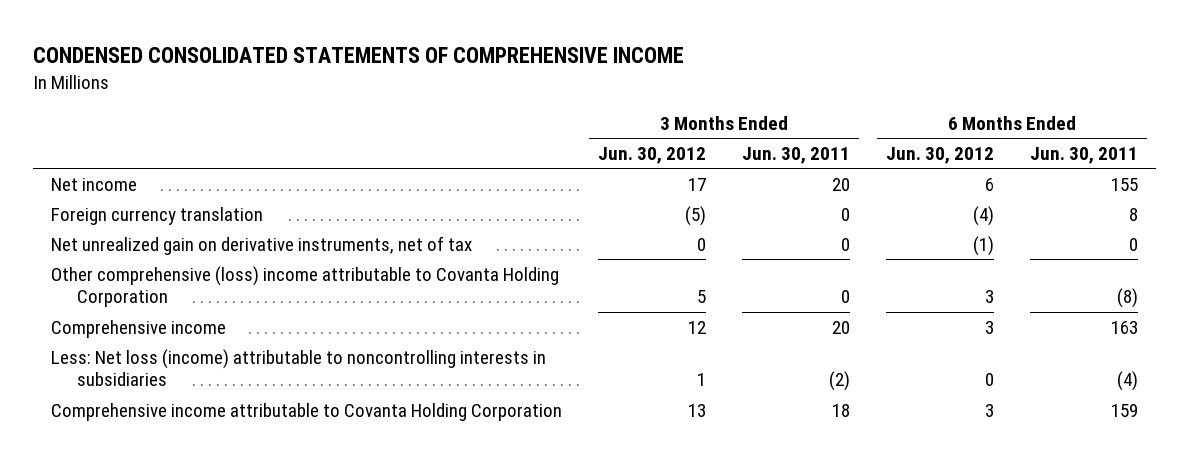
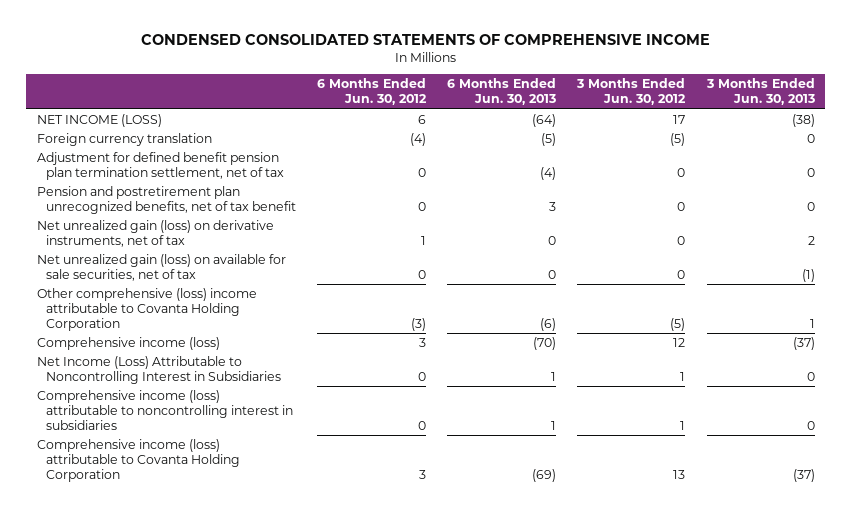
- | 3 Months Ended Jun. 30, 2012 | 3 Months Ended Jun. 30, 2011 | 6 Months Ended Jun. 30, 2012 | 6 Months Ended Jun. 30, 2011
+ | 6 Months Ended Jun. 30, 2012 | 6 Months Ended Jun. 30, 2013 | 3 Months Ended Jun. 30, 2012 | 3 Months Ended Jun. 30, 2013
- Net income | 17 | 20 | 6 | 155
+ NET INCOME (LOSS) | 6 | (64) | 17 | (38)
- Net unrealized gain on derivative instruments, net of tax | 0 | 0 | (1) | 0
- Other comprehensive (loss) income attributable to Covanta Holding Corporation | 5 | 0 | 3 | (8)
- Comprehensive income | 12 | 20 | 3 | 163
- Less: Net loss (income) attributable to noncontrolling interests in subsidiaries | 1 | (2) | 0 | (4)
- Comprehensive income attributable to Covanta Holding Corporation | 13 | 18 | 3 | 159
+ Adjustment for defined benefit pension plan termination settlement, net of tax | 0 | (4) | 0 | 0
+ Pension and postretirement plan unrecognized benefits, net of tax benefit | 0 | 3 | 0 | 0
+ Net unrealized gain (loss) on derivative instruments, net of tax | 1 | 0 | 0 | 2
+ Net unrealized gain (loss) on available for sale securities, net of tax | 0 | 0 | 0 | (1)
+ Other comprehensive (loss) income attributable to Covanta Holding Corporation | (3) | (6) | (5) | 1
+ Comprehensive income (loss) | 3 | (70) | 12 | (37)
+ Net Income (Loss) Attributable to Noncontrolling Interest in Subsidiaries | 0 | 1 | 1 | 0
+ Comprehensive income (loss) attributable to noncontrolling interest in subsidiaries | 0 | 1 | 1 | 0
+ Comprehensive income (loss) attributable to Covanta Holding Corporation | 3 | (69) | 13 | (37)

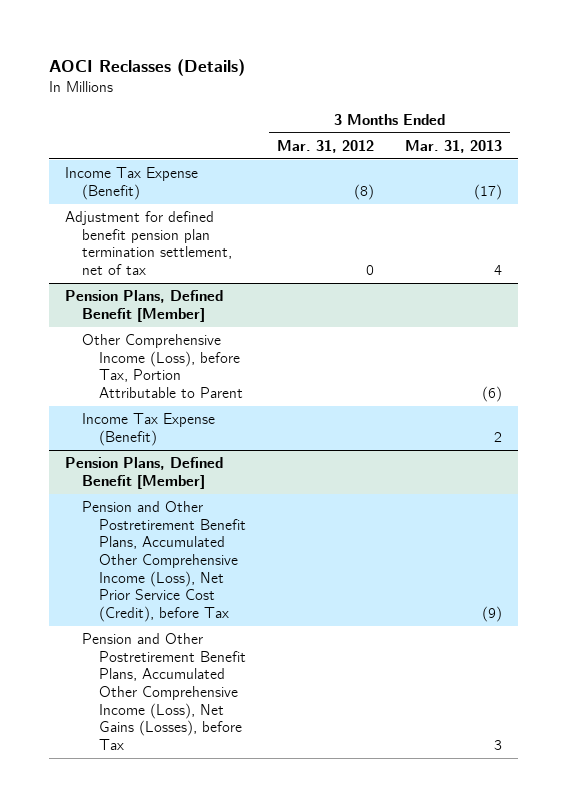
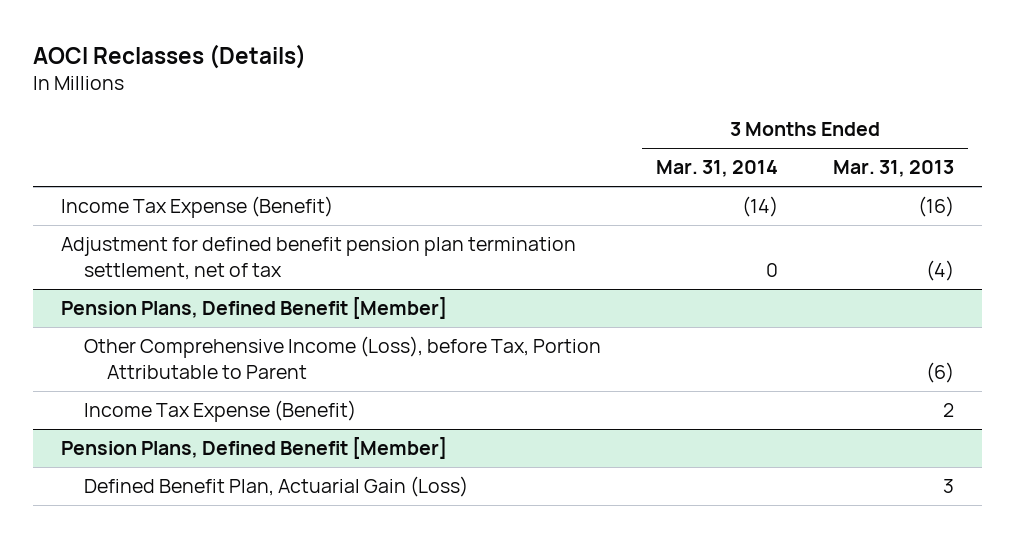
- | 3 Months Ended Mar. 31, 2012 | 3 Months Ended Mar. 31, 2013
+ | 3 Months Ended Mar. 31, 2014 | 3 Months Ended Mar. 31, 2013
- Income Tax Expense (Benefit) | (8) | (17)
- Adjustment for defined benefit pension plan termination settlement, net of tax | 0 | 4
+ Income Tax Expense (Benefit) | (14) | (16)
+ Adjustment for defined benefit pension plan termination settlement, net of tax | 0 | (4)
@ Pension Plans, Defined Benefit [Member]
- Pension and Other Postretirement Benefit Plans, Accumulated Other Comprehensive Income (Loss), Net Prior Service Cost (Credit), before Tax | | (9)
- Pension and Other Postretirement Benefit Plans, Accumulated Other Comprehensive Income (Loss), Net Gains (Losses), before Tax | | 3
+ Defined Benefit Plan, Actuarial Gain (Loss) | | 3

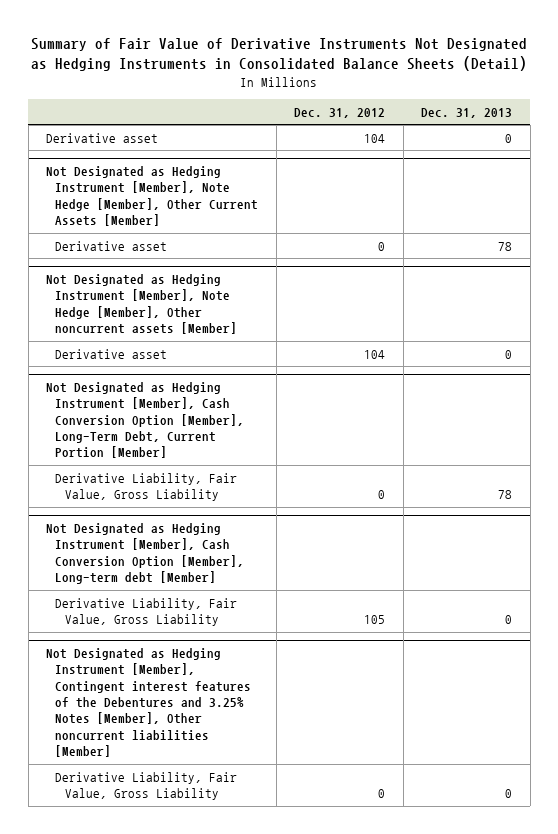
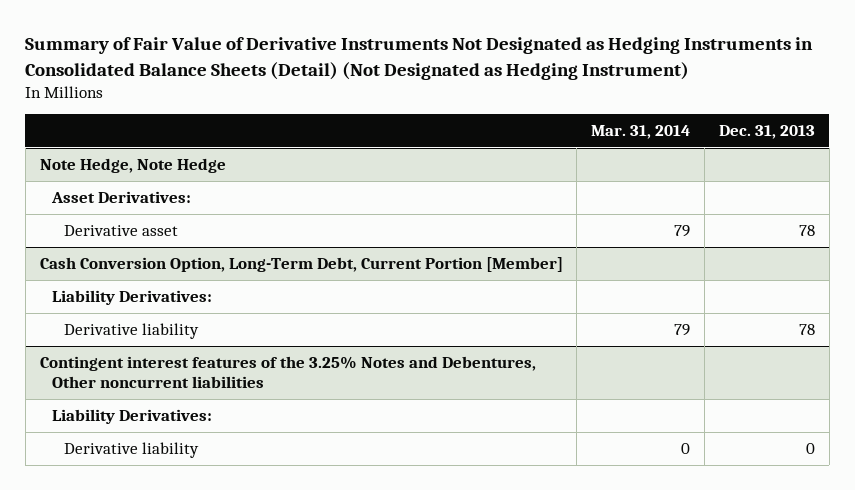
- Summary of Fair Value of Derivative Instruments Not Designated as Hedging Instruments in Consolidated Balance Sheets (Detail)
+ Summary of Fair Value of Derivative Instruments Not Designated as Hedging Instruments in Consolidated Balance Sheets (Detail) (Not Designated as Hedging Instrument)
- | Dec. 31, 2012 | Dec. 31, 2013
+ | Mar. 31, 2014 | Dec. 31, 2013
- Derivative asset | 104 | 0
- Not Designated as Hedging Instrument [Member], Note Hedge [Member], Other Current Assets [Member]
+ Note Hedge, Note Hedge
+ Asset Derivatives:
- Not Designated as Hedging Instrument [Member], Note Hedge [Member], Other noncurrent assets [Member]
- Derivative asset | 104 | 0
- Not Designated as Hedging Instrument [Member], Cash Conversion Option [Member], Long-Term Debt, Current Portion [Member]
- Derivative Liability, Fair Value, Gross Liability | 0 | 78
- Not Designated as Hedging Instrument [Member], Cash Conversion Option [Member], Long-term debt [Member]
- Derivative Liability, Fair Value, Gross Liability | 105 | 0
- Not Designated as Hedging Instrument [Member], Contingent interest features of the Debentures and 3.25% Notes [Member], Other noncurrent liabilities [Member]
- Derivative Liability, Fair Value, Gross Liability | 0 | 0
+ Cash Conversion Option, Long-Term Debt, Current Portion [Member]
+ Liability Derivatives:
+ Derivative liability | 79 | 78
+ Contingent interest features of the 3.25% Notes and Debentures, Other noncurrent liabilities
+ Liability Derivatives:
+ Derivative liability | 0 | 0

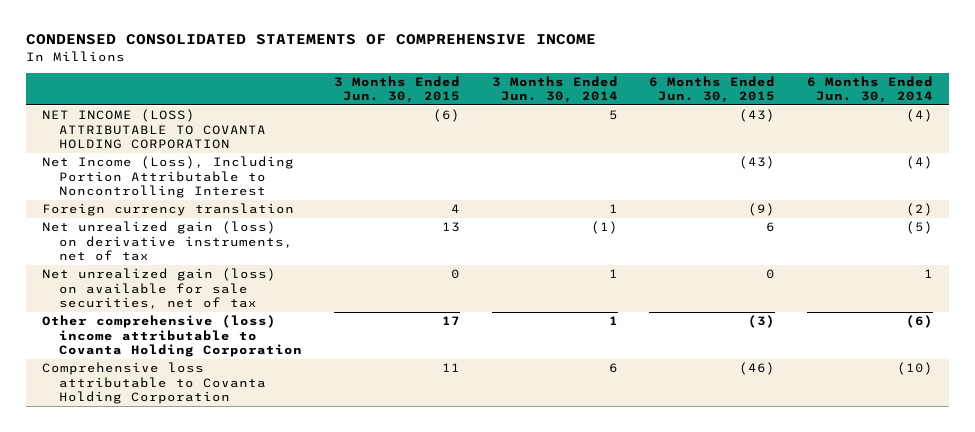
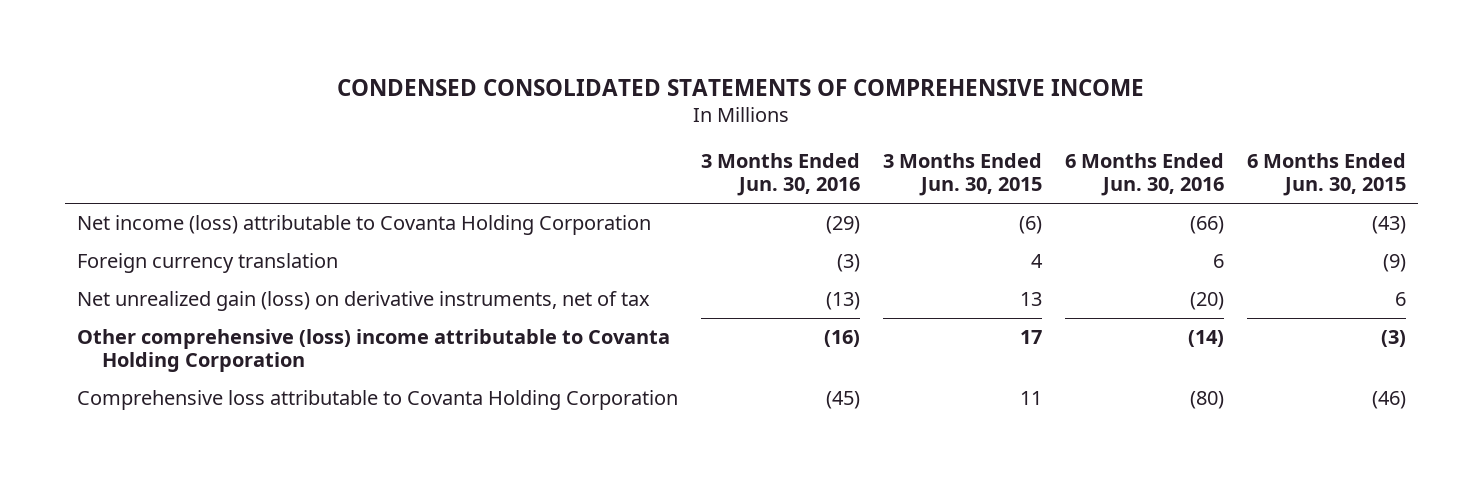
- | 3 Months Ended Jun. 30, 2015 | 3 Months Ended Jun. 30, 2014 | 6 Months Ended Jun. 30, 2015 | 6 Months Ended Jun. 30, 2014
+ | 3 Months Ended Jun. 30, 2016 | 3 Months Ended Jun. 30, 2015 | 6 Months Ended Jun. 30, 2016 | 6 Months Ended Jun. 30, 2015
- NET INCOME (LOSS) ATTRIBUTABLE TO COVANTA HOLDING CORPORATION | (6) | 5 | (43) | (4)
- Net Income (Loss), Including Portion Attributable to Noncontrolling Interest | | | (43) | (4)
+ Net income (loss) attributable to Covanta Holding Corporation | (29) | (6) | (66) | (43)
- Net unrealized gain (loss) on available for sale securities, net of tax | 0 | 1 | 0 | 1

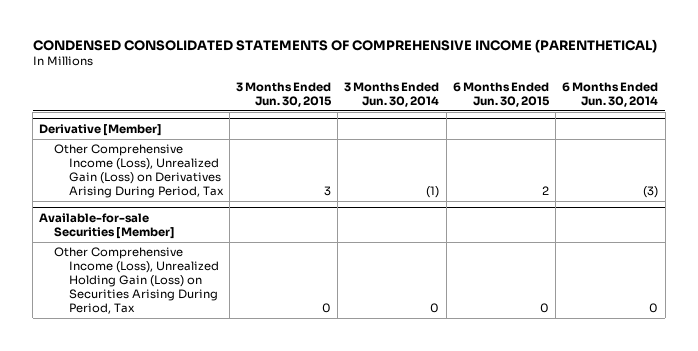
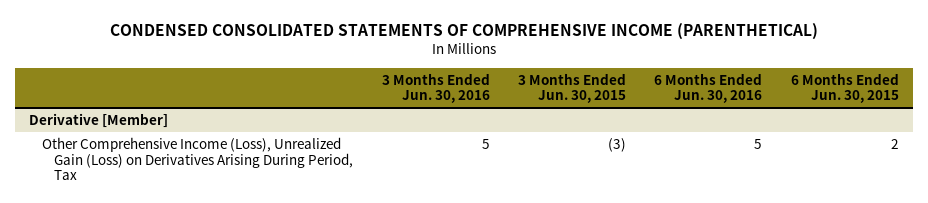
- | 3 Months Ended Jun. 30, 2015 | 3 Months Ended Jun. 30, 2014 | 6 Months Ended Jun. 30, 2015 | 6 Months Ended Jun. 30, 2014
+ | 3 Months Ended Jun. 30, 2016 | 3 Months Ended Jun. 30, 2015 | 6 Months Ended Jun. 30, 2016 | 6 Months Ended Jun. 30, 2015
@ Derivative [Member]
- Other Comprehensive Income (Loss), Unrealized Gain (Loss) on Derivatives Arising During Period, Tax | 3 | (1) | 2 | (3)
- Available-for-sale Securities [Member]
- Other Comprehensive Income (Loss), Unrealized Holding Gain (Loss) on Securities Arising During Period, Tax | 0 | 0 | 0 | 0
@ Derivative [Member]
+ Other Comprehensive Income (Loss), Unrealized Gain (Loss) on Derivatives Arising During Period, Tax | 5 | (3) | 5 | 2

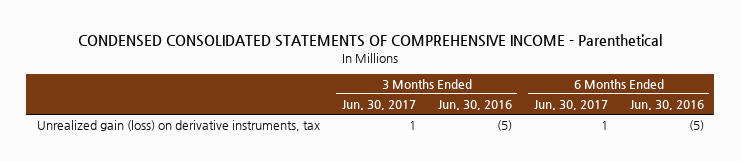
- CONDENSED CONSOLIDATED STATEMENTS OF COMPREHENSIVE INCOME (PARENTHETICAL)
+ CONDENSED CONSOLIDATED STATEMENTS OF COMPREHENSIVE INCOME - Parenthetical
- | 3 Months Ended Jun. 30, 2016 | 3 Months Ended Jun. 30, 2015 | 6 Months Ended Jun. 30, 2016 | 6 Months Ended Jun. 30, 2015
+ | 3 Months Ended Jun. 30, 2017 | 3 Months Ended Jun. 30, 2016 | 6 Months Ended Jun. 30, 2017 | 6 Months Ended Jun. 30, 2016
- Derivative [Member]
- Other Comprehensive Income (Loss), Unrealized Gain (Loss) on Derivatives Arising During Period, Tax | 5 | (3) | 5 | 2
+ Unrealized gain (loss) on derivative instruments, tax | 1 | (5) | 1 | (5)

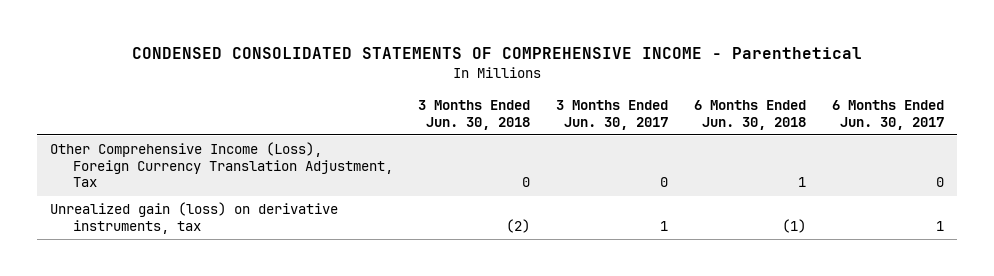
- | 3 Months Ended Jun. 30, 2017 | 3 Months Ended Jun. 30, 2016 | 6 Months Ended Jun. 30, 2017 | 6 Months Ended Jun. 30, 2016
+ | 3 Months Ended Jun. 30, 2018 | 3 Months Ended Jun. 30, 2017 | 6 Months Ended Jun. 30, 2018 | 6 Months Ended Jun. 30, 2017
+ Other Comprehensive Income (Loss), Foreign Currency Translation Adjustment, Tax | 0 | 0 | 1 | 0

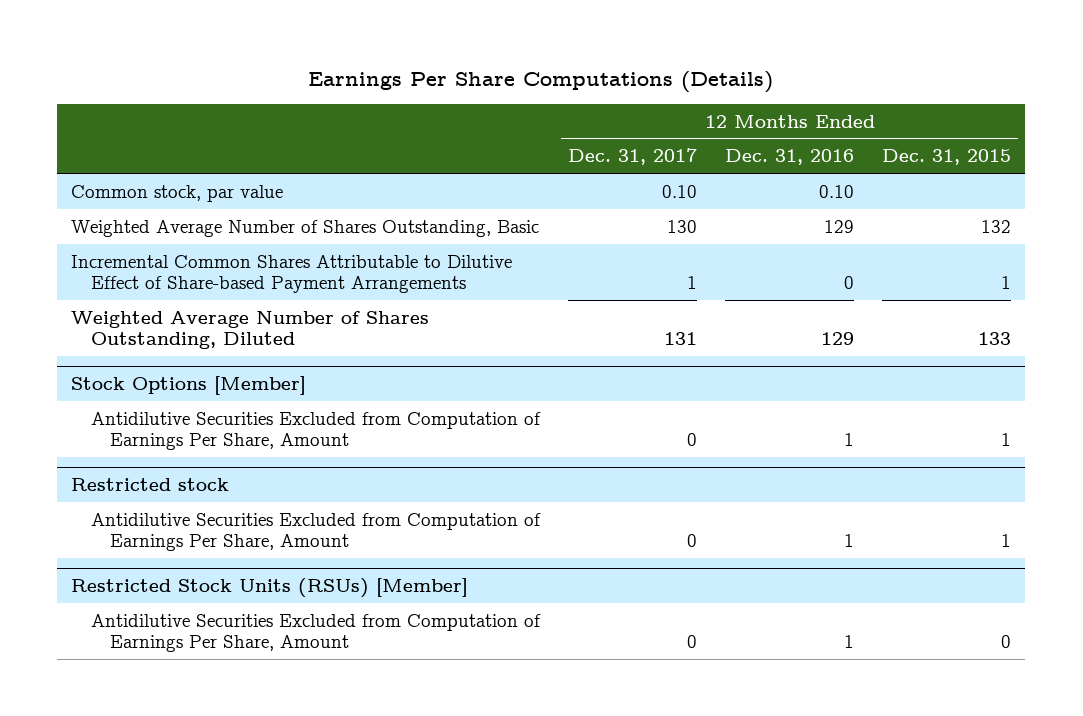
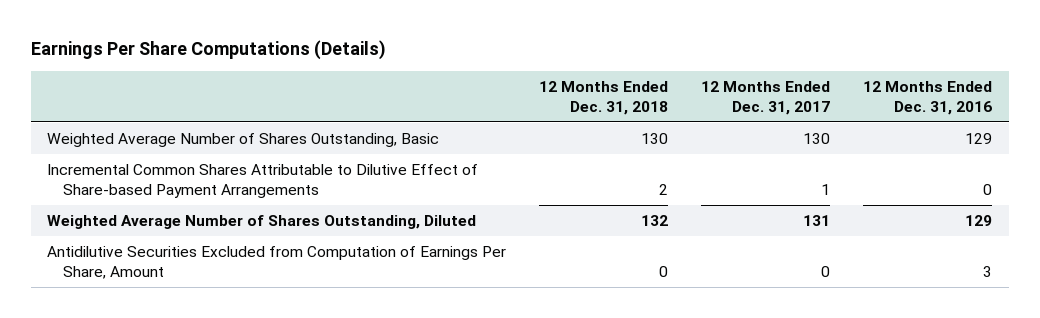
- | 12 Months Ended Dec. 31, 2017 | 12 Months Ended Dec. 31, 2016 | 12 Months Ended Dec. 31, 2015
+ | 12 Months Ended Dec. 31, 2018 | 12 Months Ended Dec. 31, 2017 | 12 Months Ended Dec. 31, 2016
- Common stock, par value | 0.10 | 0.10 |
- Stock Options [Member]
- Antidilutive Securities Excluded from Computation of Earnings Per Share, Amount | 0 | 1 | 1
- Restricted stock
- Antidilutive Securities Excluded from Computation of Earnings Per Share, Amount | 0 | 1 | 1
- Restricted Stock Units (RSUs) [Member]
- Antidilutive Securities Excluded from Computation of Earnings Per Share, Amount | 0 | 1 | 0
+ Antidilutive Securities Excluded from Computation of Earnings Per Share, Amount | 0 | 0 | 3

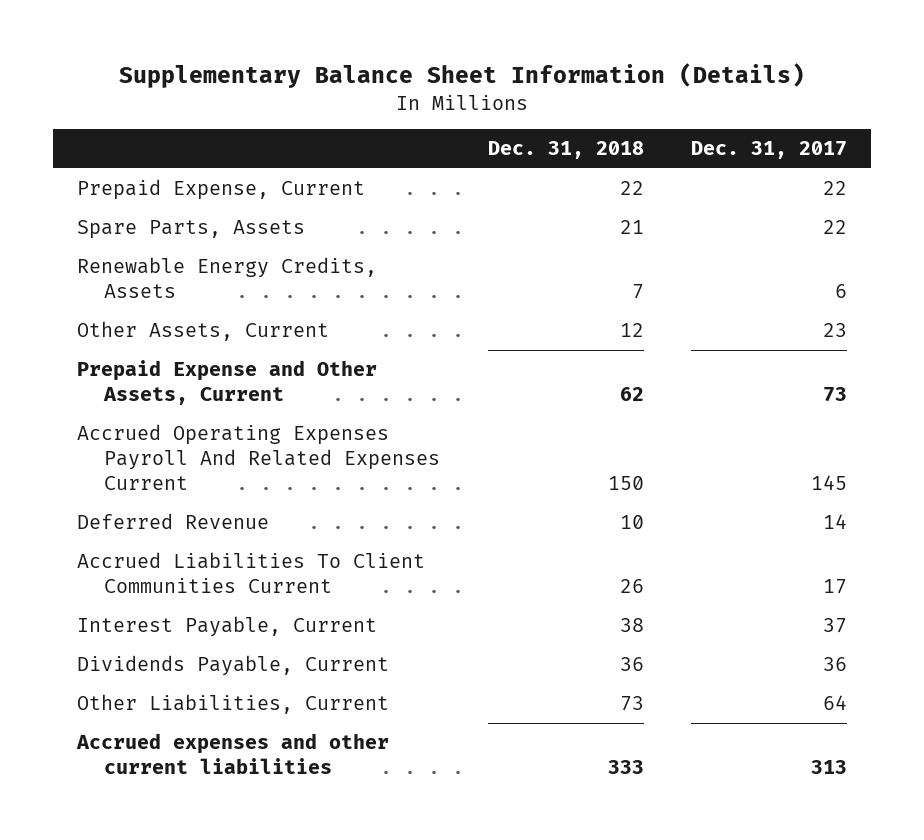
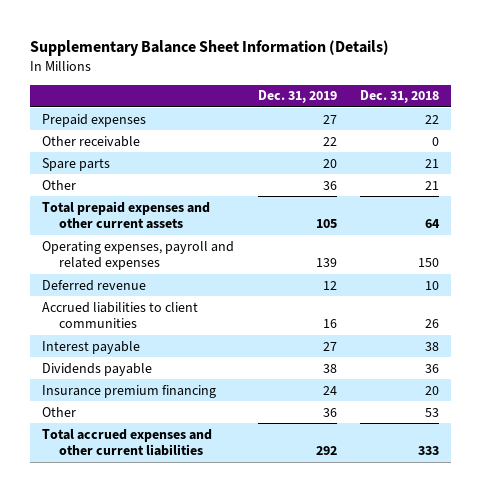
- | Dec. 31, 2018 | Dec. 31, 2017
+ | Dec. 31, 2019 | Dec. 31, 2018
- Prepaid Expense, Current | 22 | 22
- Spare Parts, Assets | 21 | 22
- Renewable Energy Credits, Assets | 7 | 6
- Other Assets, Current | 12 | 23
- Prepaid Expense and Other Assets, Current | 62 | 73
- Accrued Operating Expenses Payroll And Related Expenses Current | 150 | 145
- Deferred Revenue | 10 | 14
- Accrued Liabilities To Client Communities Current | 26 | 17
- Interest Payable, Current | 38 | 37
- Dividends Payable, Current | 36 | 36
- Other Liabilities, Current | 73 | 64
- Accrued expenses and other current liabilities | 333 | 313
+ Prepaid expenses | 27 | 22
+ Other receivable | 22 | 0
+ Spare parts | 20 | 21
+ Other | 36 | 21
+ Total prepaid expenses and other current assets | 105 | 64
+ Operating expenses, payroll and related expenses | 139 | 150
+ Deferred revenue | 12 | 10
+ Accrued liabilities to client communities | 16 | 26
+ Interest payable | 27 | 38
+ Dividends payable | 38 | 36
+ Insurance premium financing | 24 | 20
+ Other | 36 | 53
+ Total accrued expenses and other current liabilities | 292 | 333

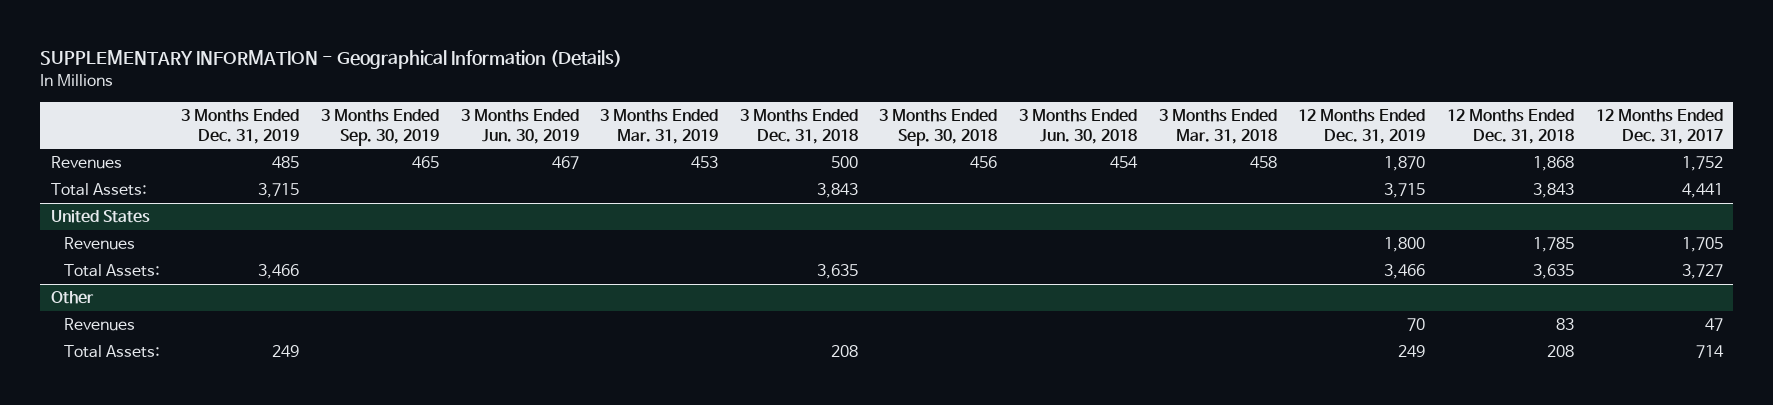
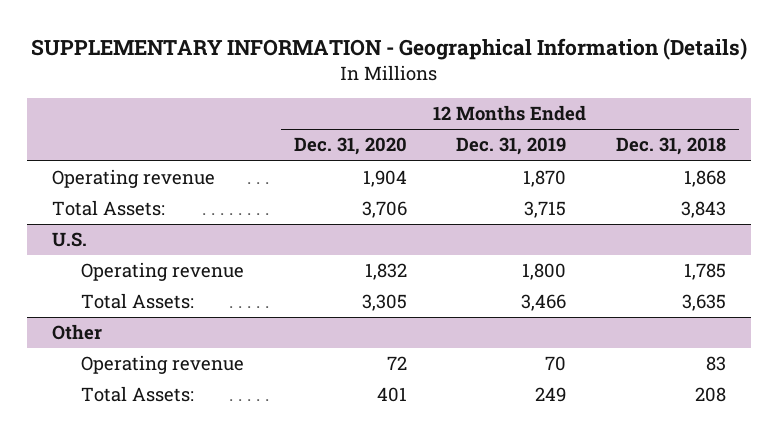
- | 3 Months Ended Dec. 31, 2019 | 3 Months Ended Sep. 30, 2019 | 3 Months Ended Jun. 30, 2019 | 3 Months Ended Mar. 31, 2019 | 3 Months Ended Dec. 31, 2018 | 3 Months Ended Sep. 30, 2018 | 3 Months Ended Jun. 30, 2018 | 3 Months Ended Mar. 31, 2018 | 12 Months Ended Dec. 31, 2019 | 12 Months Ended Dec. 31, 2018 | 12 Months Ended Dec. 31, 2017
+ | 12 Months Ended Dec. 31, 2020 | 12 Months Ended Dec. 31, 2019 | 12 Months Ended Dec. 31, 2018
- Revenues | 485 | 465 | 467 | 453 | 500 | 456 | 454 | 458 | 1,870 | 1,868 | 1,752
+ Operating revenue | 1,904 | 1,870 | 1,868
- United States
- Revenues | | | | | | | | | 1,800 | 1,785 | 1,705
+ U.S.
+ Operating revenue | 1,832 | 1,800 | 1,785
@ Other
- Revenues | | | | | | | | | 70 | 83 | 47
+ Operating revenue | 72 | 70 | 83

